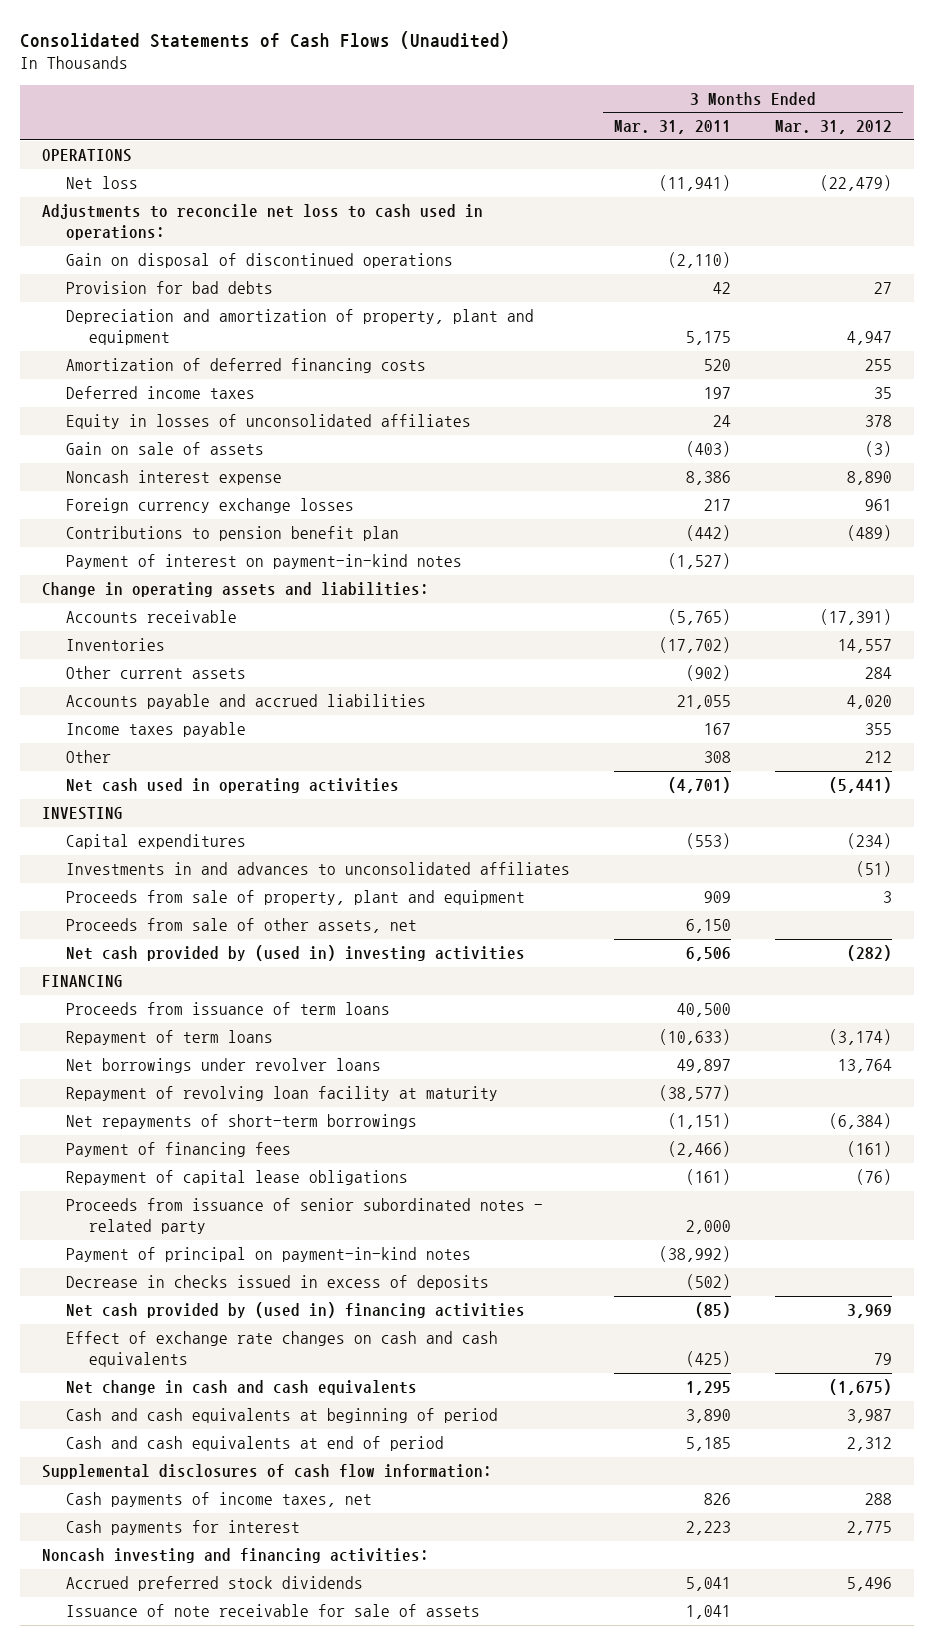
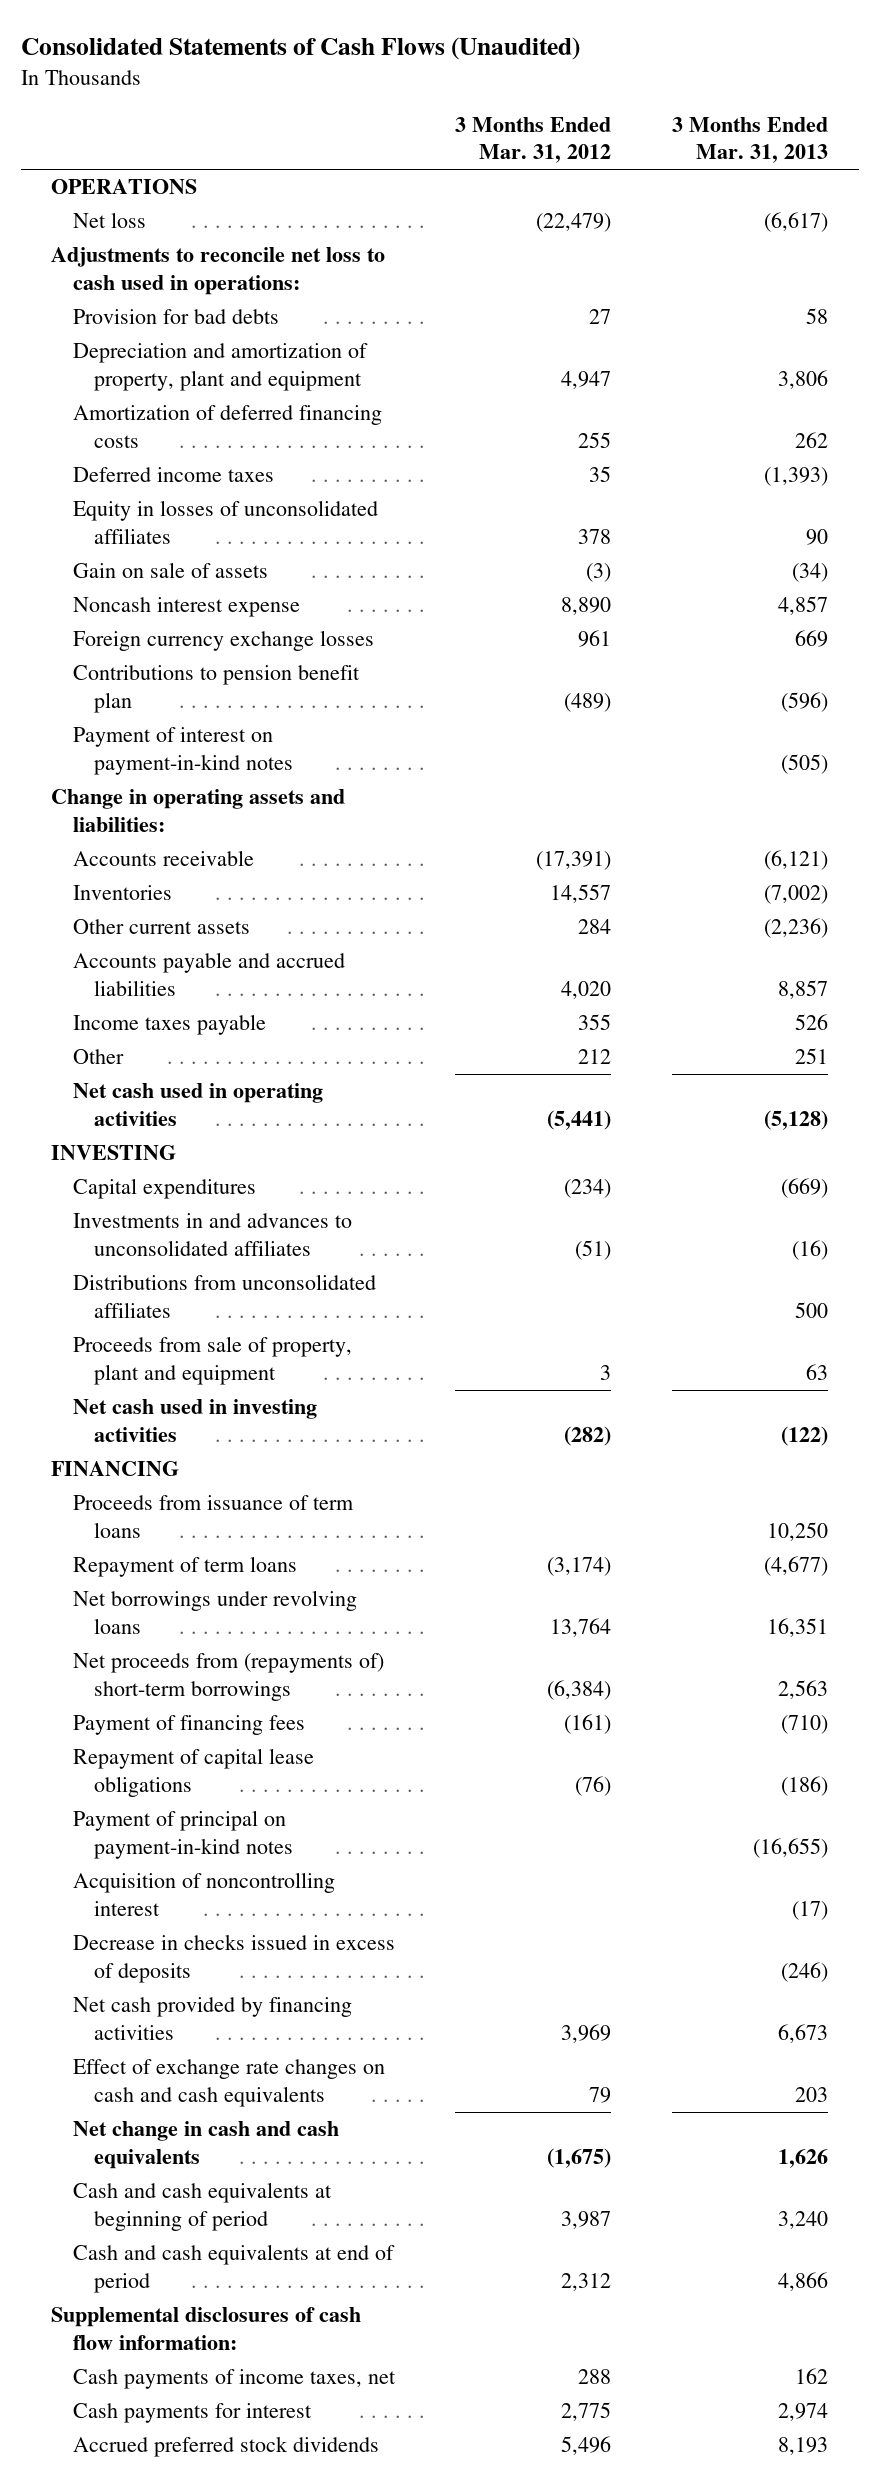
- | 3 Months Ended Mar. 31, 2011 | 3 Months Ended Mar. 31, 2012
+ | 3 Months Ended Mar. 31, 2012 | 3 Months Ended Mar. 31, 2013
- Gain on disposal of discontinued operations | (2,110) |
+ Distributions from unconsolidated affiliates | | 500
- Proceeds from sale of other assets, net | 6,150 |
- Net cash provided by (used in) investing activities | 6,506 | (282)
+ Net cash used in investing activities | (282) | (122)
- Net borrowings under revolver loans | 49,897 | 13,764
- Repayment of revolving loan facility at maturity | (38,577) |
- Net repayments of short-term borrowings | (1,151) | (6,384)
+ Net borrowings under revolving loans | 13,764 | 16,351
+ Net proceeds from (repayments of) short-term borrowings | (6,384) | 2,563
- Proceeds from issuance of senior subordinated notes - related party | 2,000 |
+ Acquisition of noncontrolling interest | | (17)
- Net cash provided by (used in) financing activities | (85) | 3,969
+ Net cash provided by financing activities | 3,969 | 6,673
- Noncash investing and financing activities:
- Issuance of note receivable for sale of assets | 1,041 |

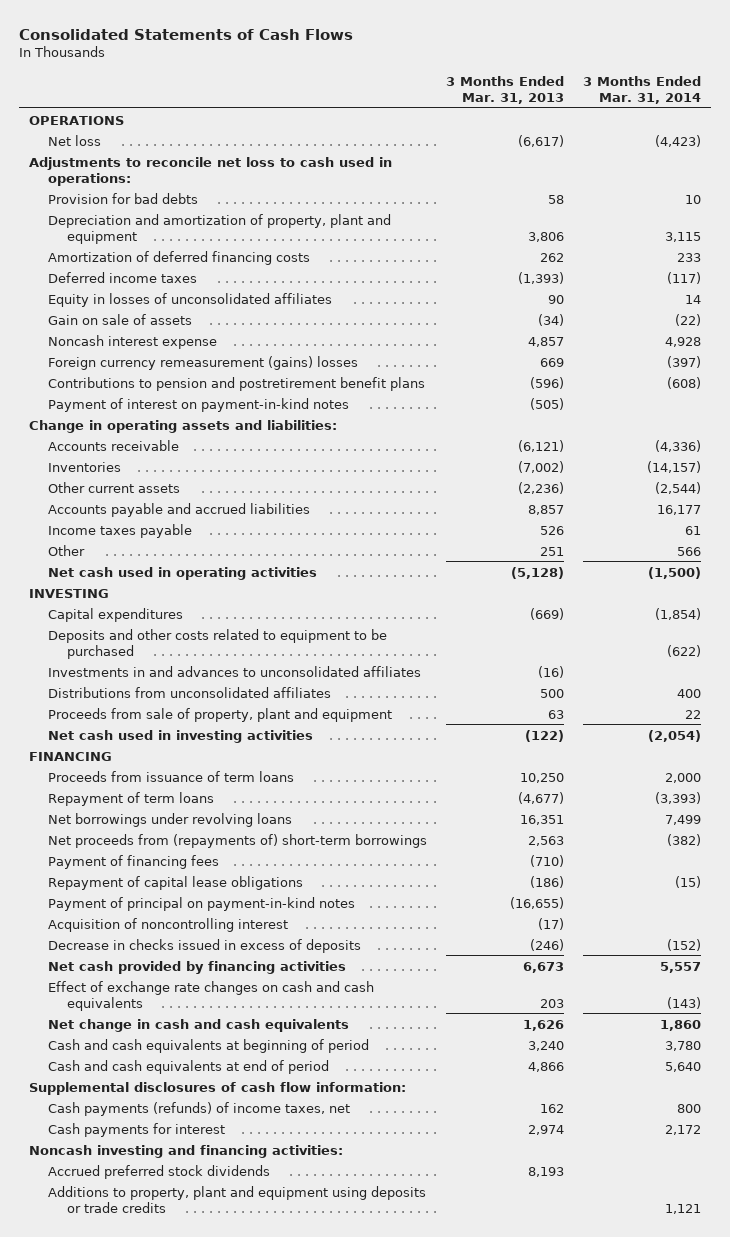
- Consolidated Statements of Cash Flows (Unaudited)
+ Consolidated Statements of Cash Flows
- | 3 Months Ended Mar. 31, 2012 | 3 Months Ended Mar. 31, 2013
+ | 3 Months Ended Mar. 31, 2013 | 3 Months Ended Mar. 31, 2014
- Foreign currency exchange losses | 961 | 669
- Contributions to pension benefit plan | (489) | (596)
+ Foreign currency remeasurement (gains) losses | 669 | (397)
+ Contributions to pension and postretirement benefit plans | (596) | (608)
+ Deposits and other costs related to equipment to be purchased | | (622)
- Cash payments of income taxes, net | 288 | 162
+ Cash payments (refunds) of income taxes, net | 162 | 800
+ Noncash investing and financing activities:
+ Additions to property, plant and equipment using deposits or trade credits | | 1,121

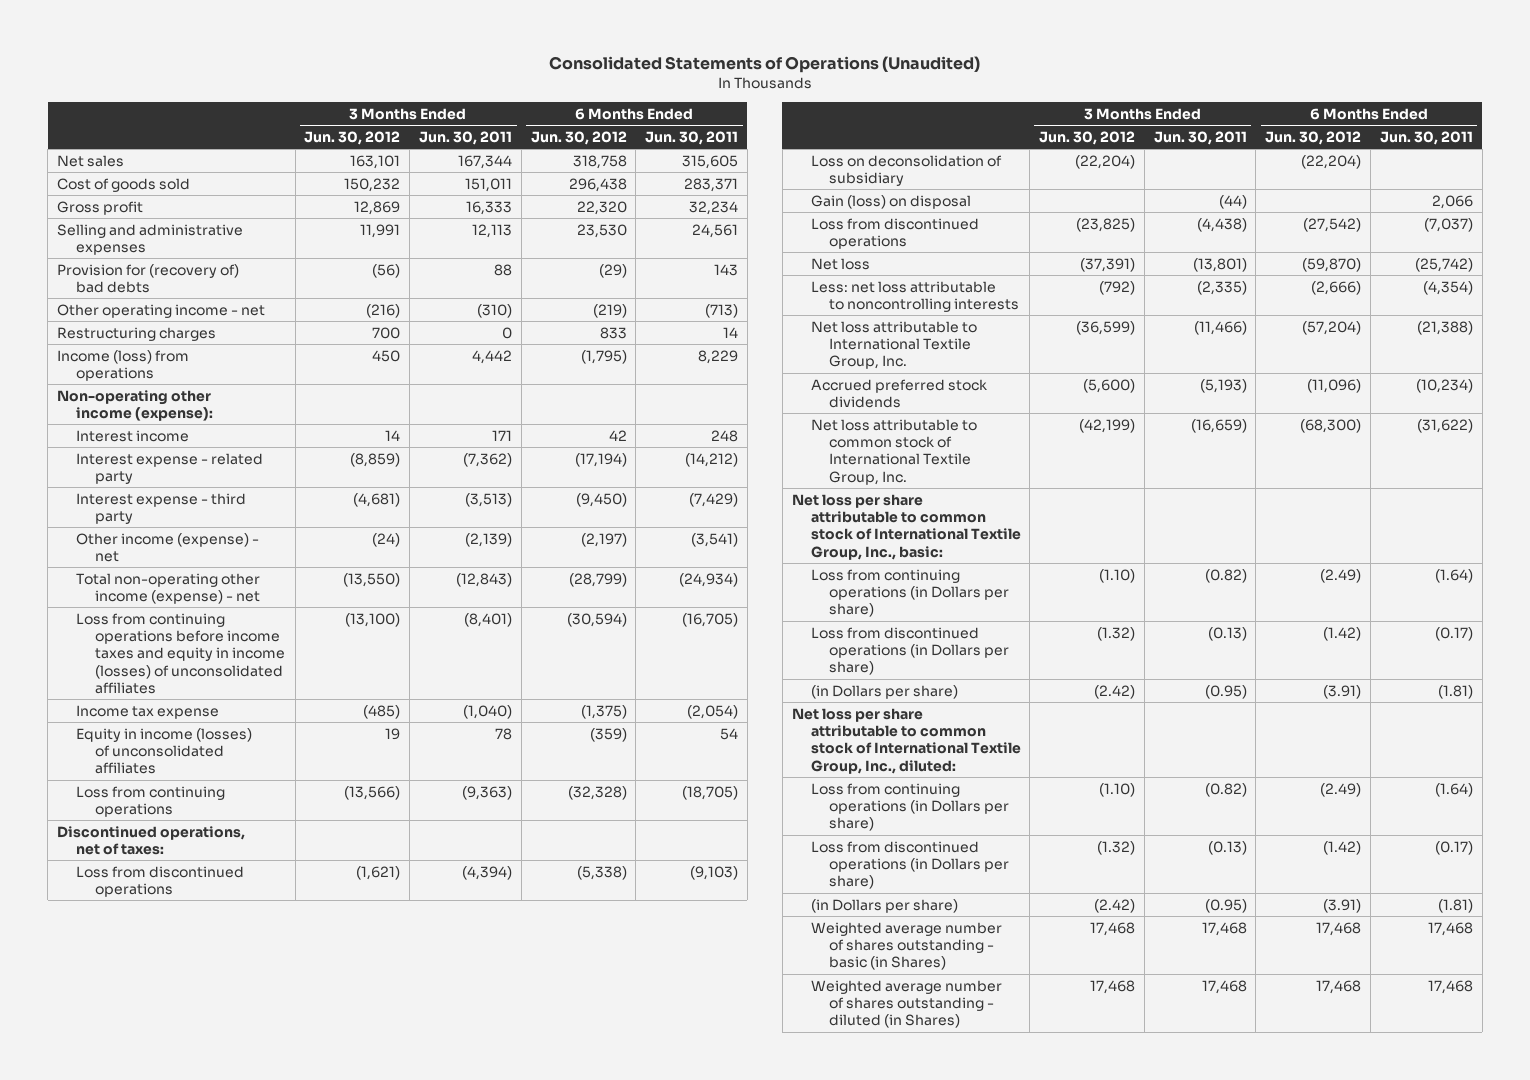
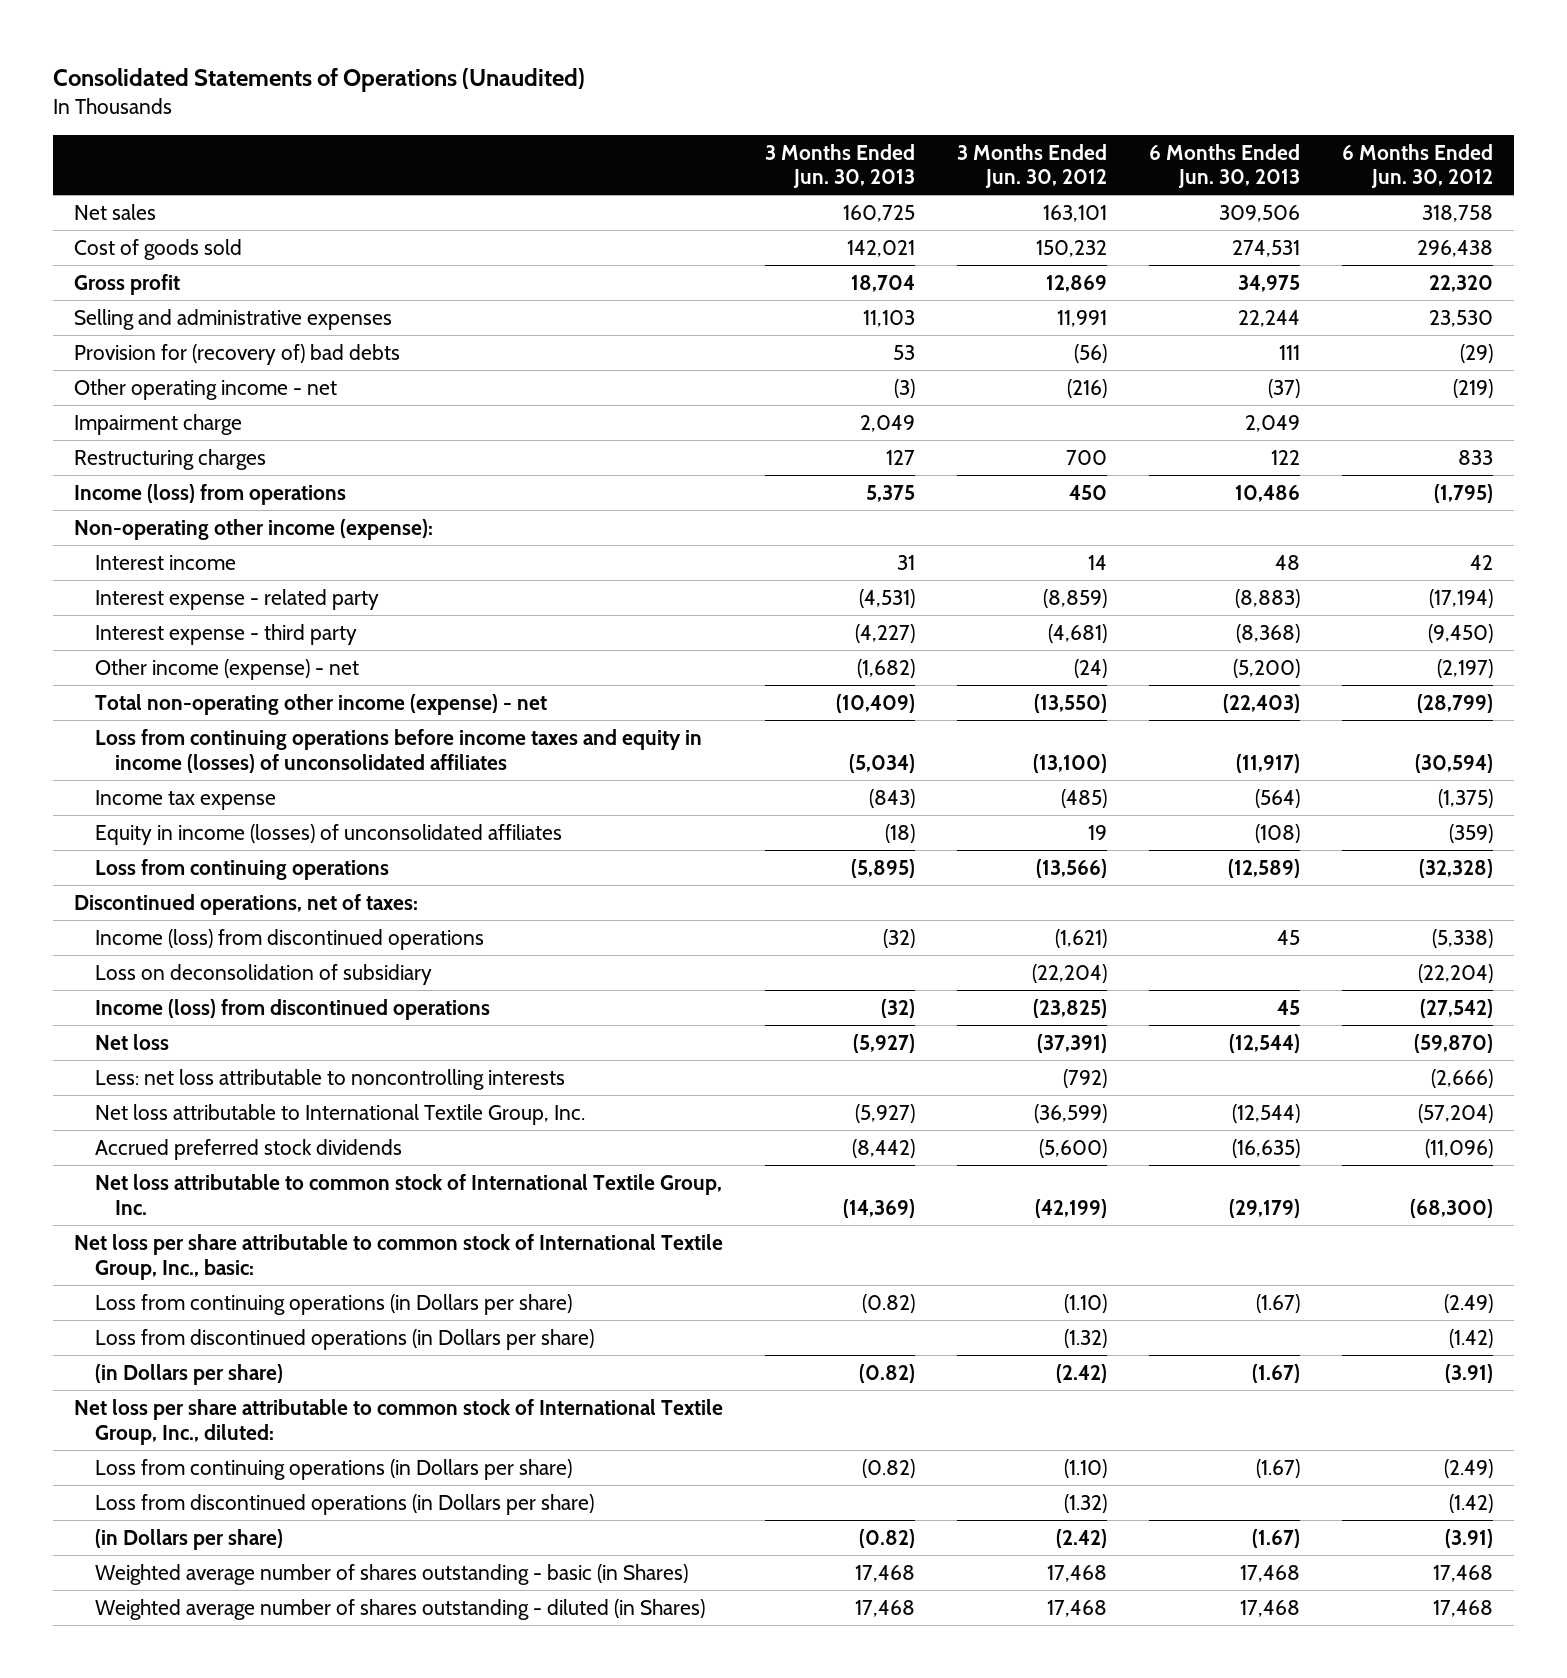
- | 3 Months Ended Jun. 30, 2012 | 3 Months Ended Jun. 30, 2011 | 6 Months Ended Jun. 30, 2012 | 6 Months Ended Jun. 30, 2011
+ | 3 Months Ended Jun. 30, 2013 | 3 Months Ended Jun. 30, 2012 | 6 Months Ended Jun. 30, 2013 | 6 Months Ended Jun. 30, 2012
+ Impairment charge | 2,049 | | 2,049 |
- Loss from discontinued operations | (1,621) | (4,394) | (5,338) | (9,103)
+ Income (loss) from discontinued operations | (32) | (1,621) | 45 | (5,338)
- Gain (loss) on disposal | | (44) | | 2,066
- Loss from discontinued operations | (23,825) | (4,438) | (27,542) | (7,037)
+ Income (loss) from discontinued operations | (32) | (23,825) | 45 | (27,542)

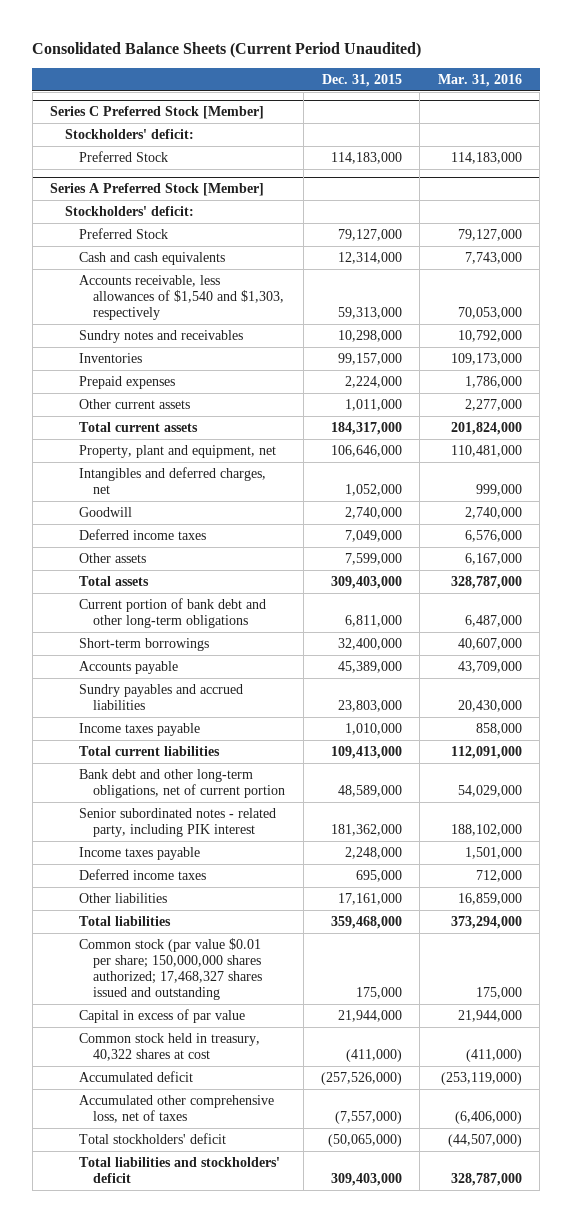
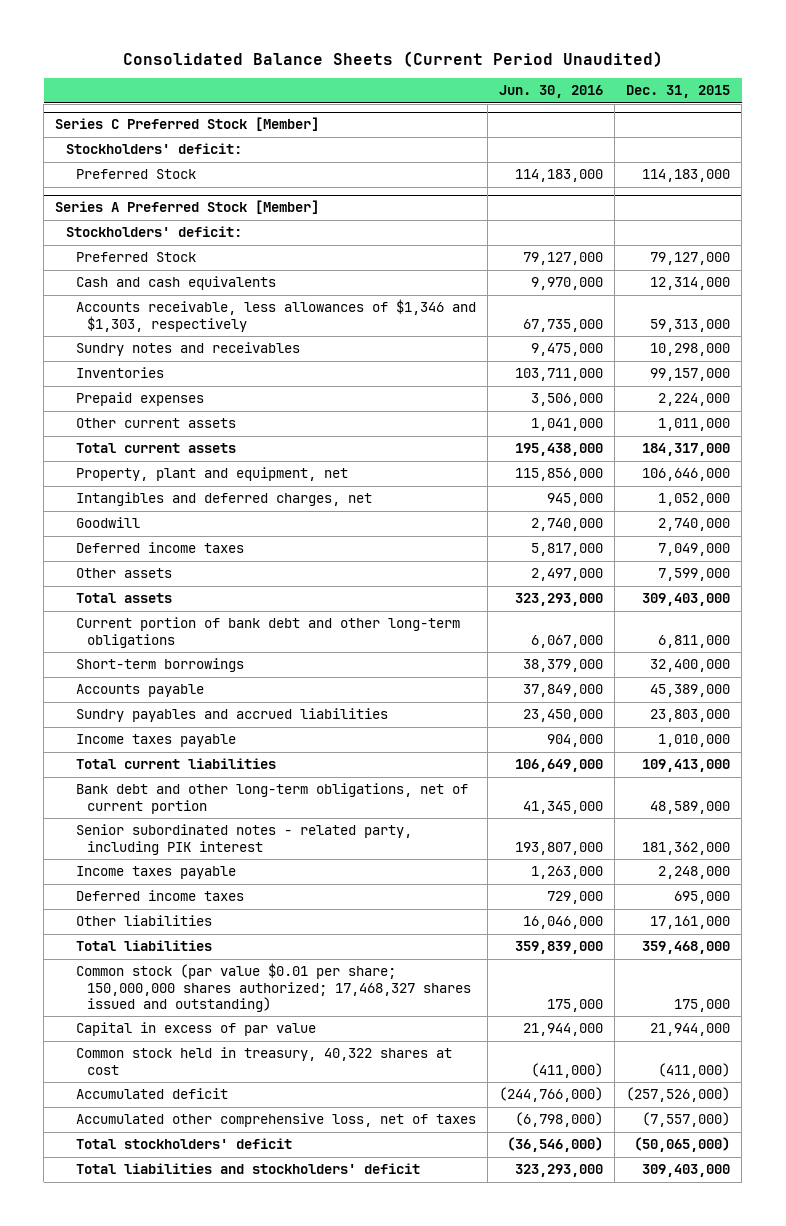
- | Dec. 31, 2015 | Mar. 31, 2016
+ | Jun. 30, 2016 | Dec. 31, 2015
@ Series A Preferred Stock [Member]
- Accounts receivable, less allowances of $1,540 and $1,303, respectively | 59,313,000 | 70,053,000
+ Accounts receivable, less allowances of $1,346 and $1,303, respectively | 67,735,000 | 59,313,000
- Common stock (par value $0.01 per share; 150,000,000 shares authorized; 17,468,327 shares issued and outstanding | 175,000 | 175,000
+ Common stock (par value $0.01 per share; 150,000,000 shares authorized; 17,468,327 shares issued and outstanding) | 175,000 | 175,000

